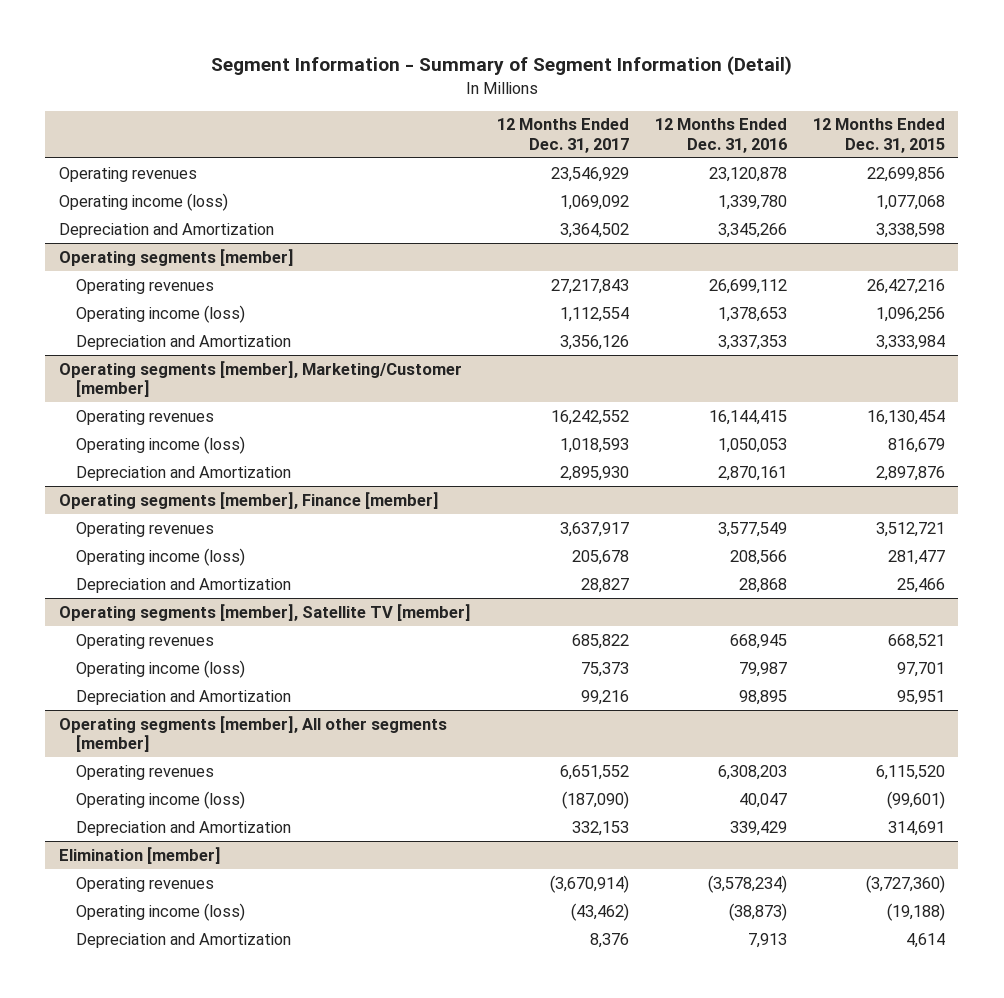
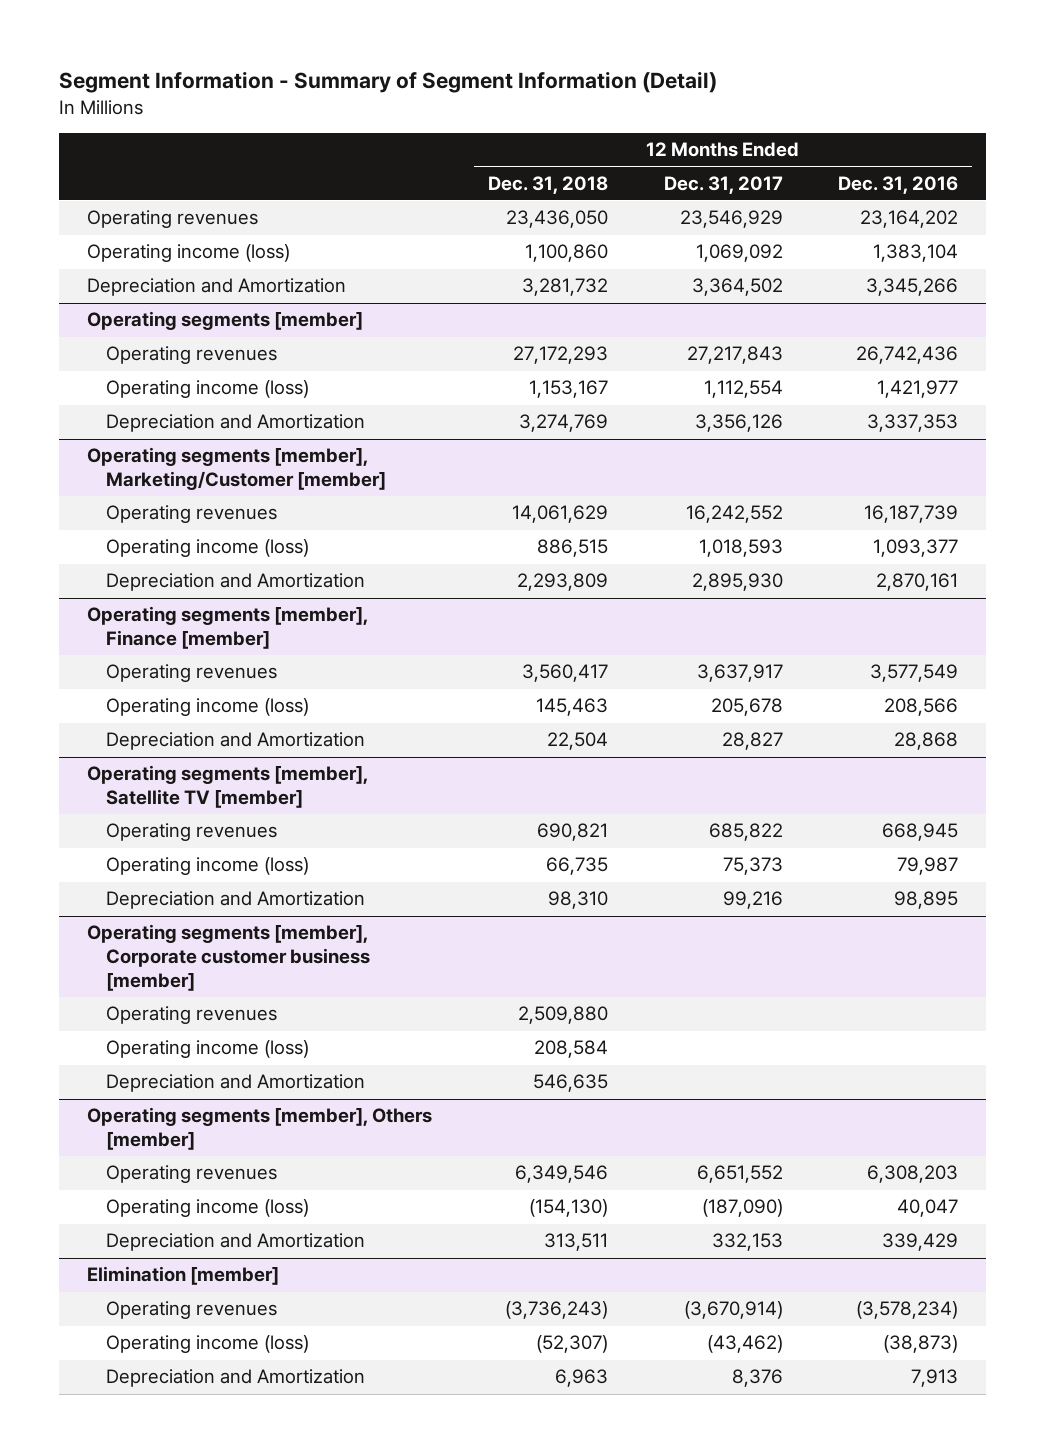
- | 12 Months Ended Dec. 31, 2017 | 12 Months Ended Dec. 31, 2016 | 12 Months Ended Dec. 31, 2015
+ | 12 Months Ended Dec. 31, 2018 | 12 Months Ended Dec. 31, 2017 | 12 Months Ended Dec. 31, 2016
- Operating revenues | 23,546,929 | 23,120,878 | 22,699,856
- Operating income (loss) | 1,069,092 | 1,339,780 | 1,077,068
+ Operating revenues | 23,436,050 | 23,546,929 | 23,164,202
+ Operating income (loss) | 1,100,860 | 1,069,092 | 1,383,104
@ Operating segments [member]
- Operating revenues | 27,217,843 | 26,699,112 | 26,427,216
- Operating income (loss) | 1,112,554 | 1,378,653 | 1,096,256
+ Operating revenues | 27,172,293 | 27,217,843 | 26,742,436
+ Operating income (loss) | 1,153,167 | 1,112,554 | 1,421,977
@ Operating segments [member], Marketing/Customer [member]
- Operating revenues | 16,242,552 | 16,144,415 | 16,130,454
- Operating income (loss) | 1,018,593 | 1,050,053 | 816,679
+ Operating revenues | 14,061,629 | 16,242,552 | 16,187,739
+ Operating income (loss) | 886,515 | 1,018,593 | 1,093,377
- Operating segments [member], All other segments [member]
+ Operating segments [member], Corporate customer business [member]
+ Operating revenues | 2,509,880 | |
+ Operating income (loss) | 208,584 | |
+ Depreciation and Amortization | 546,635 | |
+ Operating segments [member], Others [member]

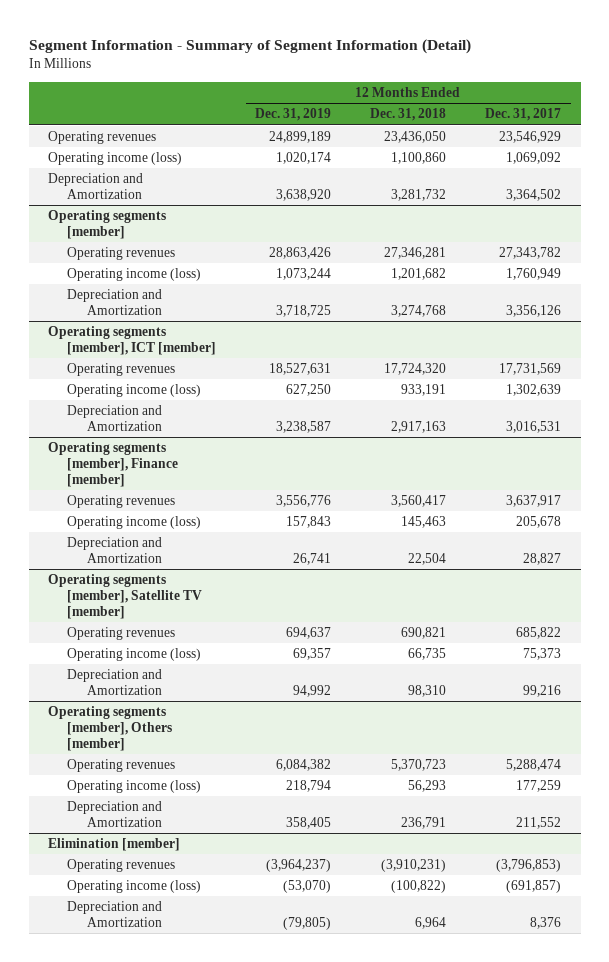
- | 12 Months Ended Dec. 31, 2018 | 12 Months Ended Dec. 31, 2017 | 12 Months Ended Dec. 31, 2016
+ | 12 Months Ended Dec. 31, 2019 | 12 Months Ended Dec. 31, 2018 | 12 Months Ended Dec. 31, 2017
@ Operating segments [member]
- Operating revenues | 27,172,293 | 27,217,843 | 26,742,436
- Operating income (loss) | 1,153,167 | 1,112,554 | 1,421,977
- Depreciation and Amortization | 3,274,769 | 3,356,126 | 3,337,353
- Operating segments [member], Marketing/Customer [member]
- Operating revenues | 14,061,629 | 16,242,552 | 16,187,739
- Operating income (loss) | 886,515 | 1,018,593 | 1,093,377
- Depreciation and Amortization | 2,293,809 | 2,895,930 | 2,870,161
@ Operating segments [member]
+ Operating revenues | 28,863,426 | 27,346,281 | 27,343,782
+ Operating income (loss) | 1,073,244 | 1,201,682 | 1,760,949
+ Depreciation and Amortization | 3,718,725 | 3,274,768 | 3,356,126
+ Operating segments [member], ICT [member]
+ Operating revenues | 18,527,631 | 17,724,320 | 17,731,569
+ Operating income (loss) | 627,250 | 933,191 | 1,302,639
+ Depreciation and Amortization | 3,238,587 | 2,917,163 | 3,016,531
- Operating segments [member], Corporate customer business [member]
- Operating revenues | 2,509,880 | |
- Operating income (loss) | 208,584 | |
- Depreciation and Amortization | 546,635 | |
@ Operating segments [member], Others [member]
- Operating revenues | 6,349,546 | 6,651,552 | 6,308,203
- Operating income (loss) | (154,130) | (187,090) | 40,047
- Depreciation and Amortization | 313,511 | 332,153 | 339,429
+ Operating revenues | 6,084,382 | 5,370,723 | 5,288,474
+ Operating income (loss) | 218,794 | 56,293 | 177,259
+ Depreciation and Amortization | 358,405 | 236,791 | 211,552
@ Elimination [member]
- Operating revenues | (3,736,243) | (3,670,914) | (3,578,234)
- Operating income (loss) | (52,307) | (43,462) | (38,873)
- Depreciation and Amortization | 6,963 | 8,376 | 7,913
+ Operating revenues | (3,964,237) | (3,910,231) | (3,796,853)
+ Operating income (loss) | (53,070) | (100,822) | (691,857)
+ Depreciation and Amortization | (79,805) | 6,964 | 8,376

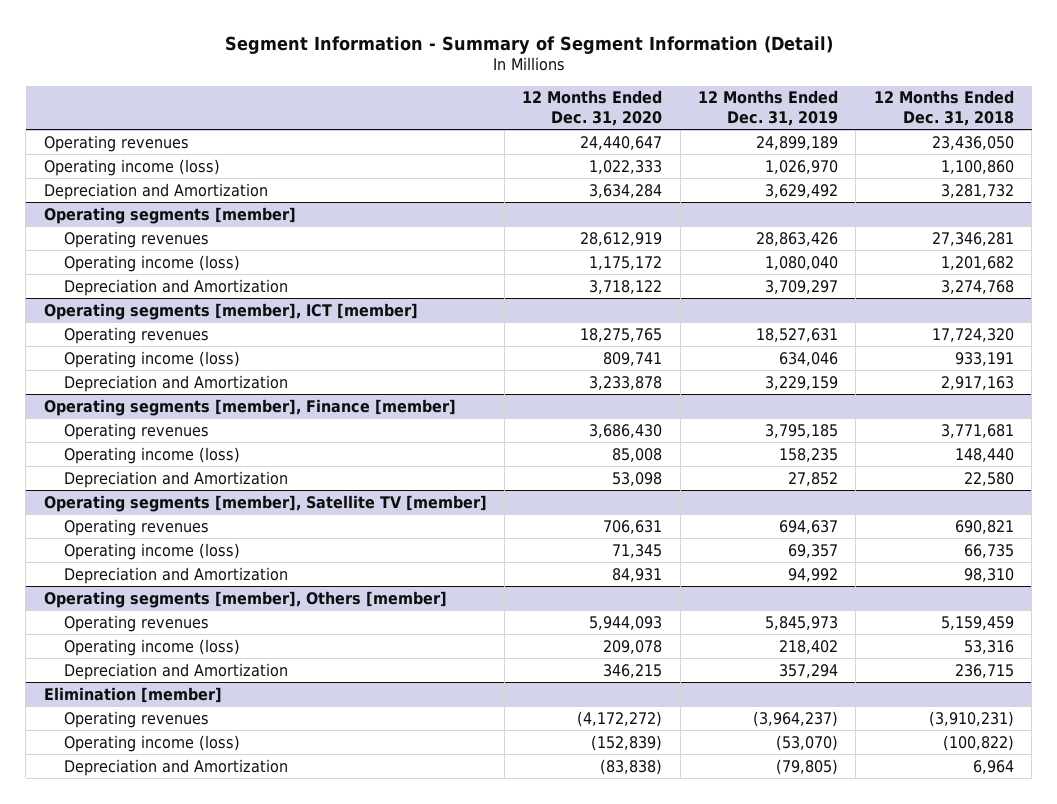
- | 12 Months Ended Dec. 31, 2019 | 12 Months Ended Dec. 31, 2018 | 12 Months Ended Dec. 31, 2017
+ | 12 Months Ended Dec. 31, 2020 | 12 Months Ended Dec. 31, 2019 | 12 Months Ended Dec. 31, 2018
- Operating income (loss) | 1,020,174 | 1,100,860 | 1,069,092
- Depreciation and Amortization | 3,638,920 | 3,281,732 | 3,364,502
+ Operating income (loss) | 1,022,333 | 1,026,970 | 1,100,860
+ Depreciation and Amortization | 3,634,284 | 3,629,492 | 3,281,732
@ Operating segments [member]
- Operating income (loss) | 1,073,244 | 1,201,682 | 1,760,949
- Depreciation and Amortization | 3,718,725 | 3,274,768 | 3,356,126
+ Operating income (loss) | 1,175,172 | 1,080,040 | 1,201,682
+ Depreciation and Amortization | 3,718,122 | 3,709,297 | 3,274,768
@ Operating segments [member], ICT [member]
- Operating income (loss) | 627,250 | 933,191 | 1,302,639
- Depreciation and Amortization | 3,238,587 | 2,917,163 | 3,016,531
+ Operating income (loss) | 809,741 | 634,046 | 933,191
+ Depreciation and Amortization | 3,233,878 | 3,229,159 | 2,917,163
@ Operating segments [member], Finance [member]
- Operating revenues | 3,556,776 | 3,560,417 | 3,637,917
- Operating income (loss) | 157,843 | 145,463 | 205,678
- Depreciation and Amortization | 26,741 | 22,504 | 28,827
+ Operating revenues | 3,686,430 | 3,795,185 | 3,771,681
+ Operating income (loss) | 85,008 | 158,235 | 148,440
+ Depreciation and Amortization | 53,098 | 27,852 | 22,580
@ Operating segments [member], Others [member]
- Operating revenues | 6,084,382 | 5,370,723 | 5,288,474
- Operating income (loss) | 218,794 | 56,293 | 177,259
- Depreciation and Amortization | 358,405 | 236,791 | 211,552
+ Operating revenues | 5,944,093 | 5,845,973 | 5,159,459
+ Operating income (loss) | 209,078 | 218,402 | 53,316
+ Depreciation and Amortization | 346,215 | 357,294 | 236,715

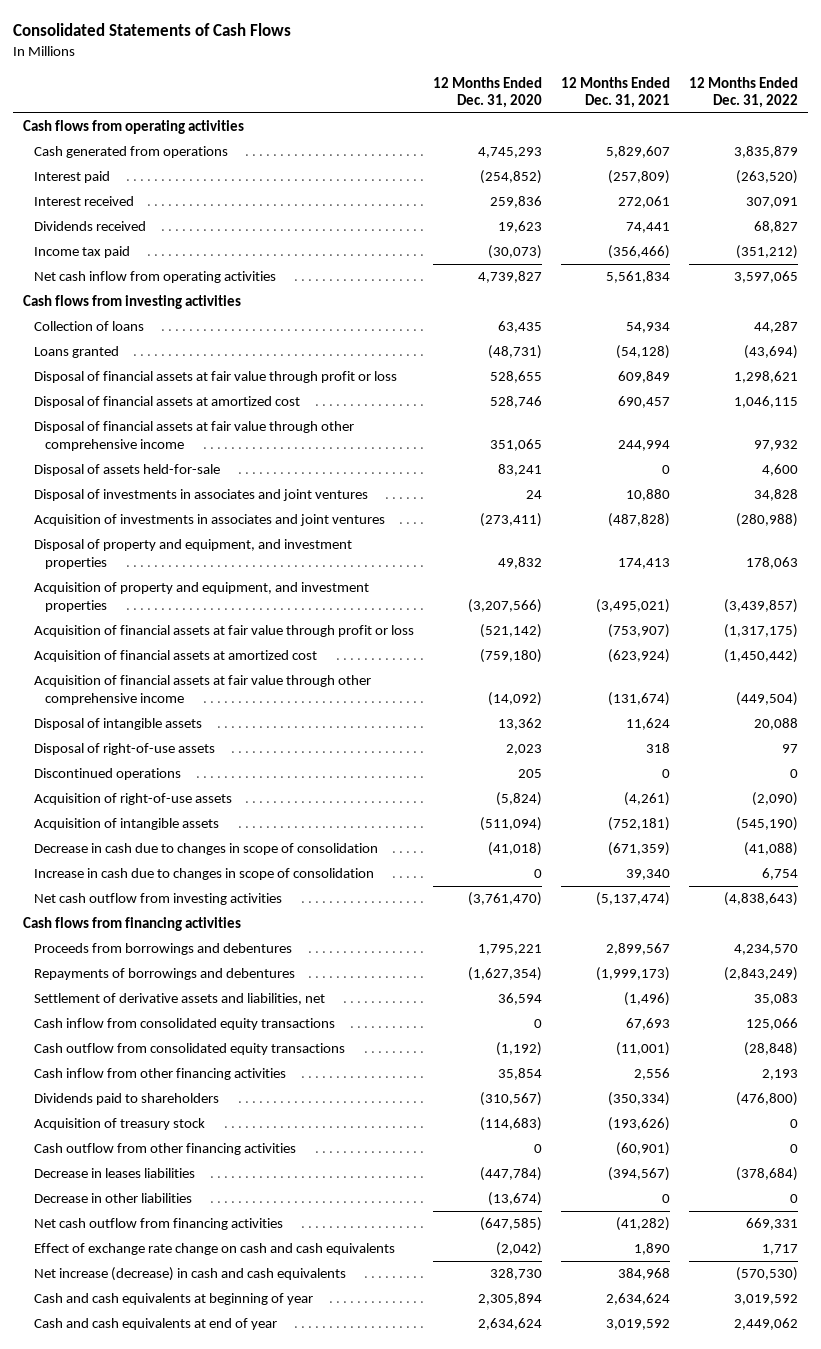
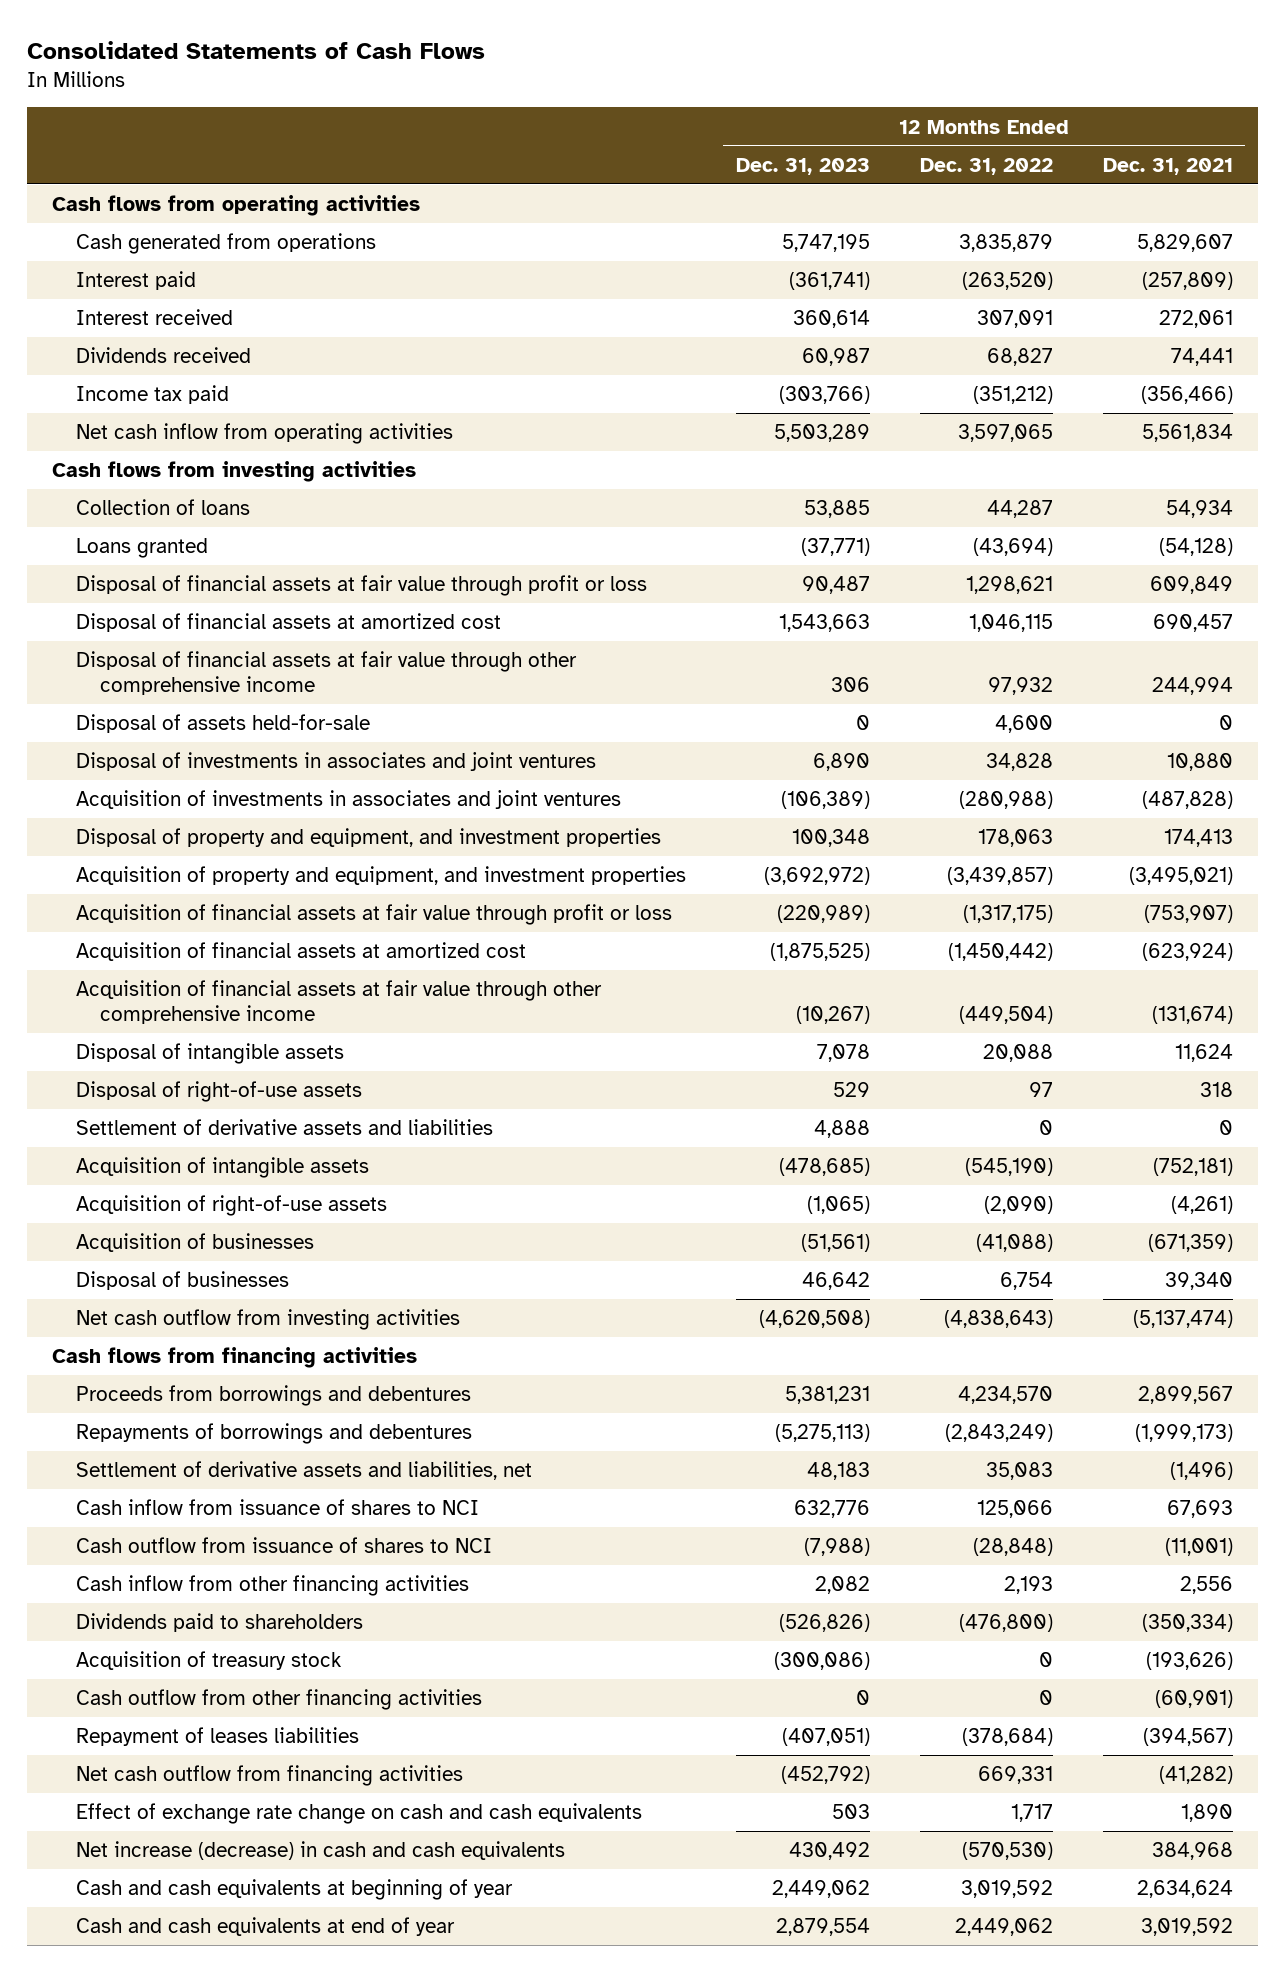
- | 12 Months Ended Dec. 31, 2020 | 12 Months Ended Dec. 31, 2021 | 12 Months Ended Dec. 31, 2022
+ | 12 Months Ended Dec. 31, 2023 | 12 Months Ended Dec. 31, 2022 | 12 Months Ended Dec. 31, 2021
- Discontinued operations | 205 | 0 | 0
+ Settlement of derivative assets and liabilities | 4,888 | 0 | 0
- Decrease in cash due to changes in scope of consolidation | (41,018) | (671,359) | (41,088)
- Increase in cash due to changes in scope of consolidation | 0 | 39,340 | 6,754
moved down: Acquisition of right-of-use assets | (1,065) | (2,090) | (4,261)
+ Acquisition of businesses | (51,561) | (41,088) | (671,359)
+ Disposal of businesses | 46,642 | 6,754 | 39,340
- Cash inflow from consolidated equity transactions | 0 | 67,693 | 125,066
- Cash outflow from consolidated equity transactions | (1,192) | (11,001) | (28,848)
+ Cash inflow from issuance of shares to NCI | 632,776 | 125,066 | 67,693
+ Cash outflow from issuance of shares to NCI | (7,988) | (28,848) | (11,001)
- Decrease in leases liabilities | (447,784) | (394,567) | (378,684)
- Decrease in other liabilities | (13,674) | 0 | 0
+ Repayment of leases liabilities | (407,051) | (378,684) | (394,567)

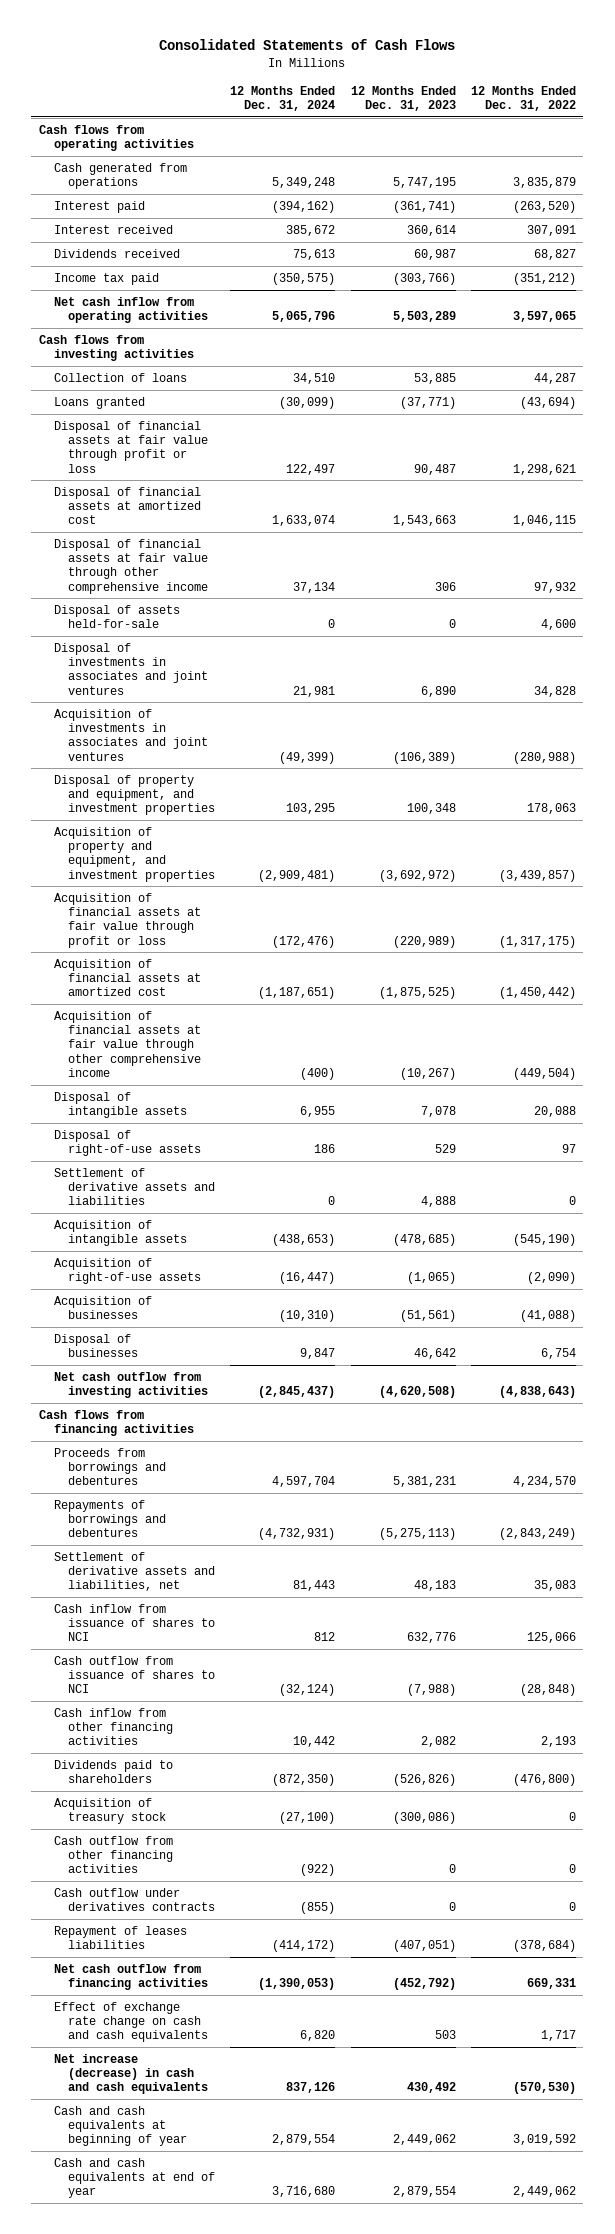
- | 12 Months Ended Dec. 31, 2023 | 12 Months Ended Dec. 31, 2022 | 12 Months Ended Dec. 31, 2021
+ | 12 Months Ended Dec. 31, 2024 | 12 Months Ended Dec. 31, 2023 | 12 Months Ended Dec. 31, 2022
+ Cash outflow under derivatives contracts | (855) | 0 | 0

